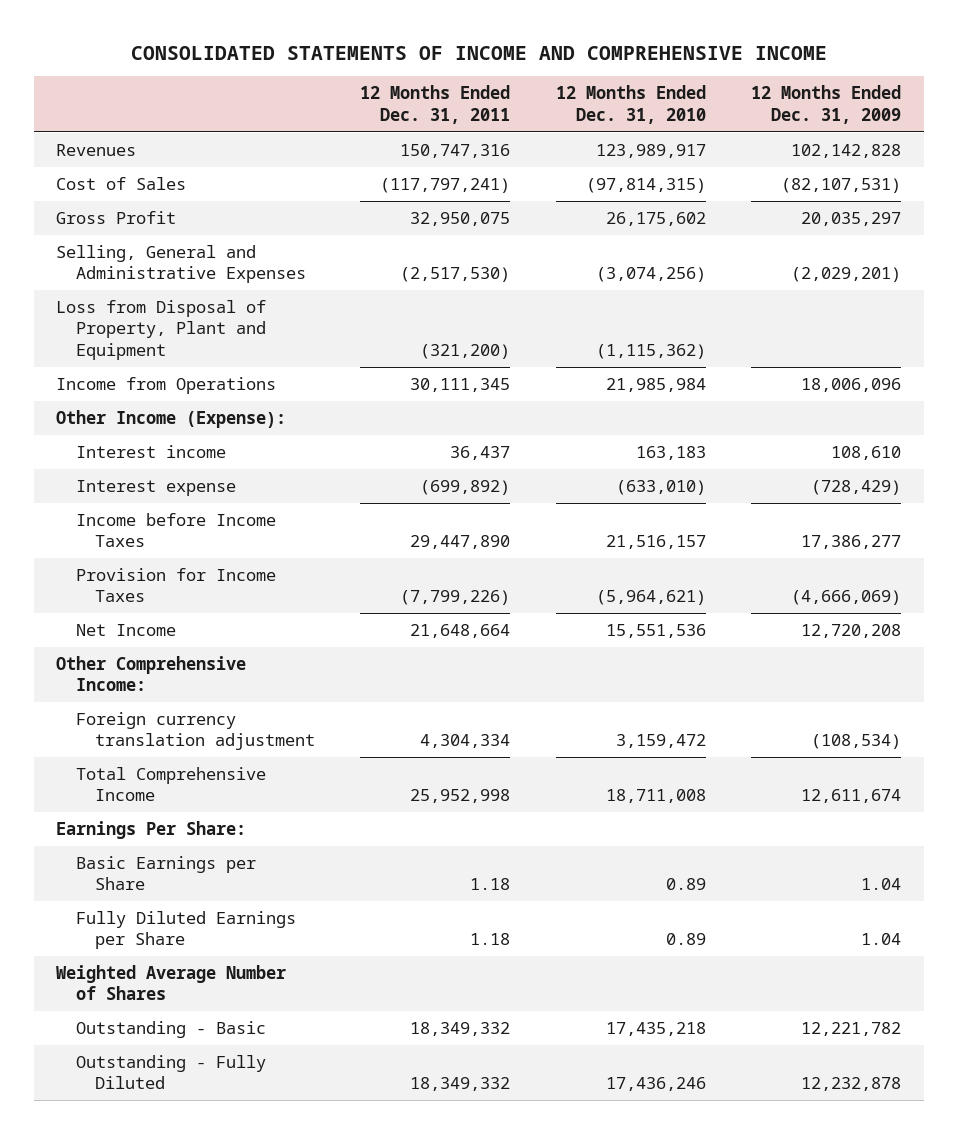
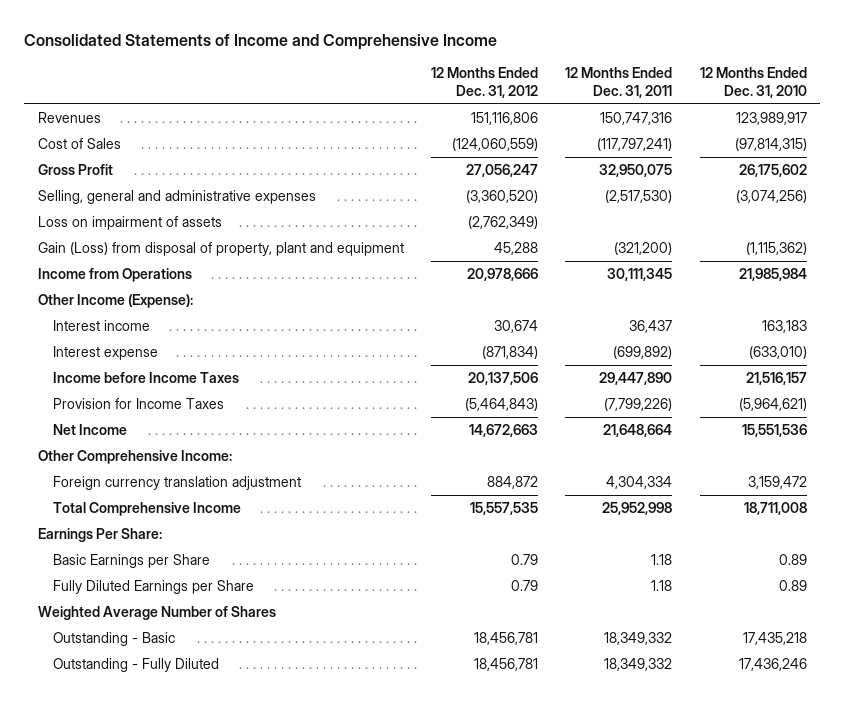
- CONSOLIDATED STATEMENTS OF INCOME AND COMPREHENSIVE INCOME
+ Consolidated Statements of Income and Comprehensive Income
- | 12 Months Ended Dec. 31, 2011 | 12 Months Ended Dec. 31, 2010 | 12 Months Ended Dec. 31, 2009
+ | 12 Months Ended Dec. 31, 2012 | 12 Months Ended Dec. 31, 2011 | 12 Months Ended Dec. 31, 2010
- Selling, General and Administrative Expenses | (2,517,530) | (3,074,256) | (2,029,201)
- Loss from Disposal of Property, Plant and Equipment | (321,200) | (1,115,362) |
+ Selling, general and administrative expenses | (3,360,520) | (2,517,530) | (3,074,256)
+ Loss on impairment of assets | (2,762,349) | |
+ Gain (Loss) from disposal of property, plant and equipment | 45,288 | (321,200) | (1,115,362)

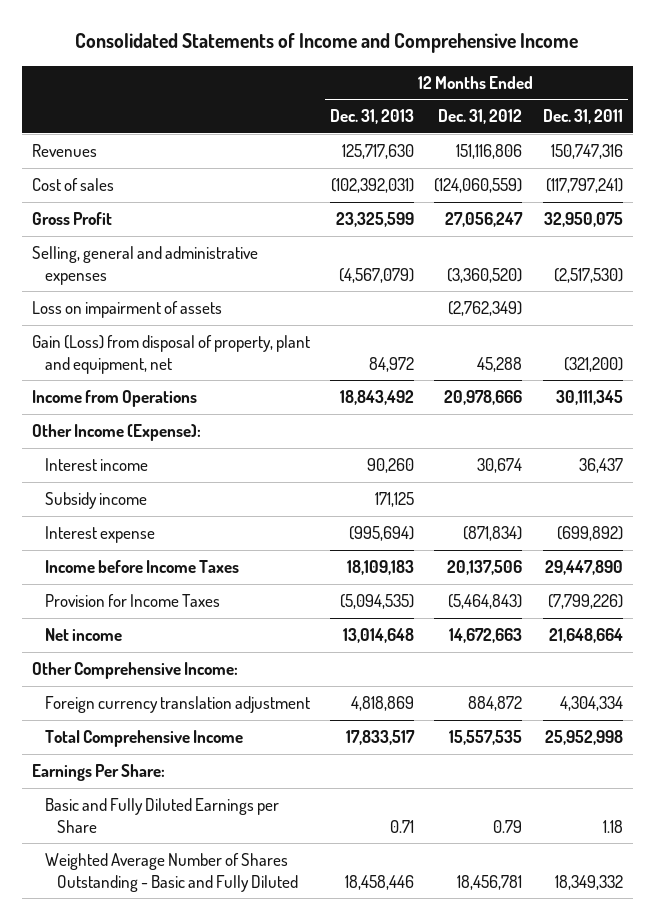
- | 12 Months Ended Dec. 31, 2012 | 12 Months Ended Dec. 31, 2011 | 12 Months Ended Dec. 31, 2010
+ | 12 Months Ended Dec. 31, 2013 | 12 Months Ended Dec. 31, 2012 | 12 Months Ended Dec. 31, 2011
- Cost of Sales | (124,060,559) | (117,797,241) | (97,814,315)
+ Cost of sales | (102,392,031) | (124,060,559) | (117,797,241)
- Gain (Loss) from disposal of property, plant and equipment | 45,288 | (321,200) | (1,115,362)
+ Gain (Loss) from disposal of property, plant and equipment, net | 84,972 | 45,288 | (321,200)
+ Subsidy income | 171,125 | |
- Net Income | 14,672,663 | 21,648,664 | 15,551,536
+ Net income | 13,014,648 | 14,672,663 | 21,648,664
- Basic Earnings per Share | 0.79 | 1.18 | 0.89
- Fully Diluted Earnings per Share | 0.79 | 1.18 | 0.89
- Weighted Average Number of Shares
- Outstanding - Basic | 18,456,781 | 18,349,332 | 17,435,218
- Outstanding - Fully Diluted | 18,456,781 | 18,349,332 | 17,436,246
+ Basic and Fully Diluted Earnings per Share | 0.71 | 0.79 | 1.18
+ Weighted Average Number of Shares Outstanding - Basic and Fully Diluted | 18,458,446 | 18,456,781 | 18,349,332

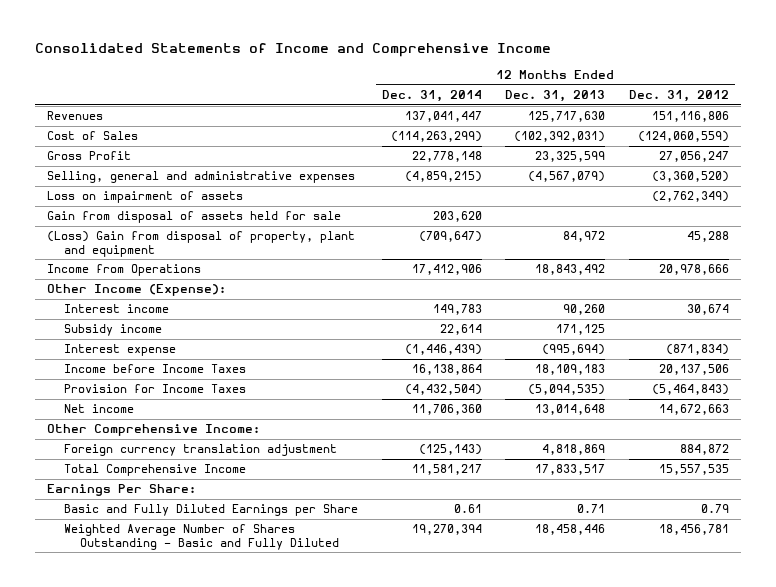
- | 12 Months Ended Dec. 31, 2013 | 12 Months Ended Dec. 31, 2012 | 12 Months Ended Dec. 31, 2011
+ | 12 Months Ended Dec. 31, 2014 | 12 Months Ended Dec. 31, 2013 | 12 Months Ended Dec. 31, 2012
- Cost of sales | (102,392,031) | (124,060,559) | (117,797,241)
+ Cost of Sales | (114,263,299) | (102,392,031) | (124,060,559)
- Gain (Loss) from disposal of property, plant and equipment, net | 84,972 | 45,288 | (321,200)
+ Gain from disposal of assets held for sale | 203,620 | |
+ (Loss) Gain from disposal of property, plant and equipment | (709,647) | 84,972 | 45,288

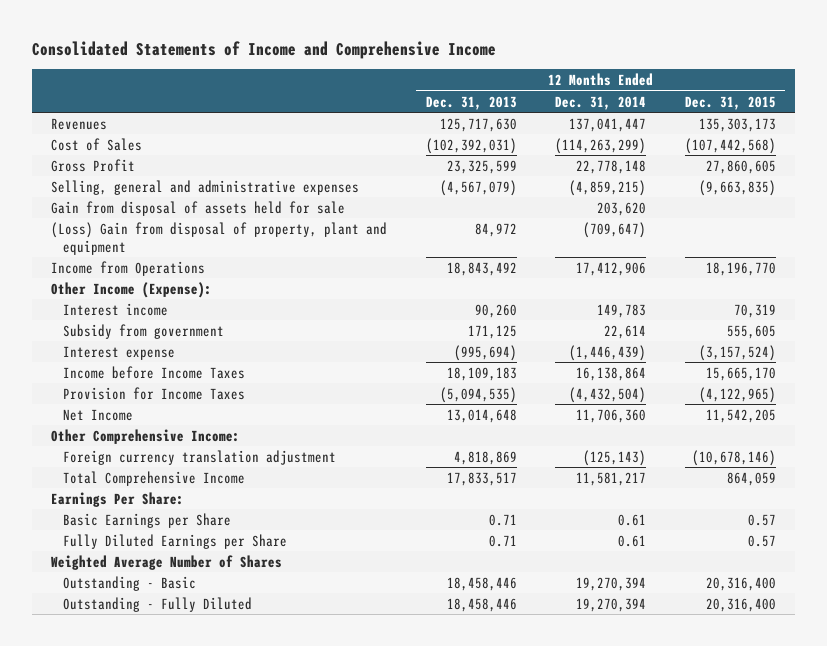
- | 12 Months Ended Dec. 31, 2014 | 12 Months Ended Dec. 31, 2013 | 12 Months Ended Dec. 31, 2012
+ | 12 Months Ended Dec. 31, 2013 | 12 Months Ended Dec. 31, 2014 | 12 Months Ended Dec. 31, 2015
- Loss on impairment of assets | | | (2,762,349)
- Subsidy income | 22,614 | 171,125 |
+ Subsidy from government | 171,125 | 22,614 | 555,605
- Net income | 11,706,360 | 13,014,648 | 14,672,663
+ Net Income | 13,014,648 | 11,706,360 | 11,542,205
- Basic and Fully Diluted Earnings per Share | 0.61 | 0.71 | 0.79
- Weighted Average Number of Shares Outstanding - Basic and Fully Diluted | 19,270,394 | 18,458,446 | 18,456,781
+ Basic Earnings per Share | 0.71 | 0.61 | 0.57
+ Fully Diluted Earnings per Share | 0.71 | 0.61 | 0.57
+ Weighted Average Number of Shares
+ Outstanding - Basic | 18,458,446 | 19,270,394 | 20,316,400
+ Outstanding - Fully Diluted | 18,458,446 | 19,270,394 | 20,316,400

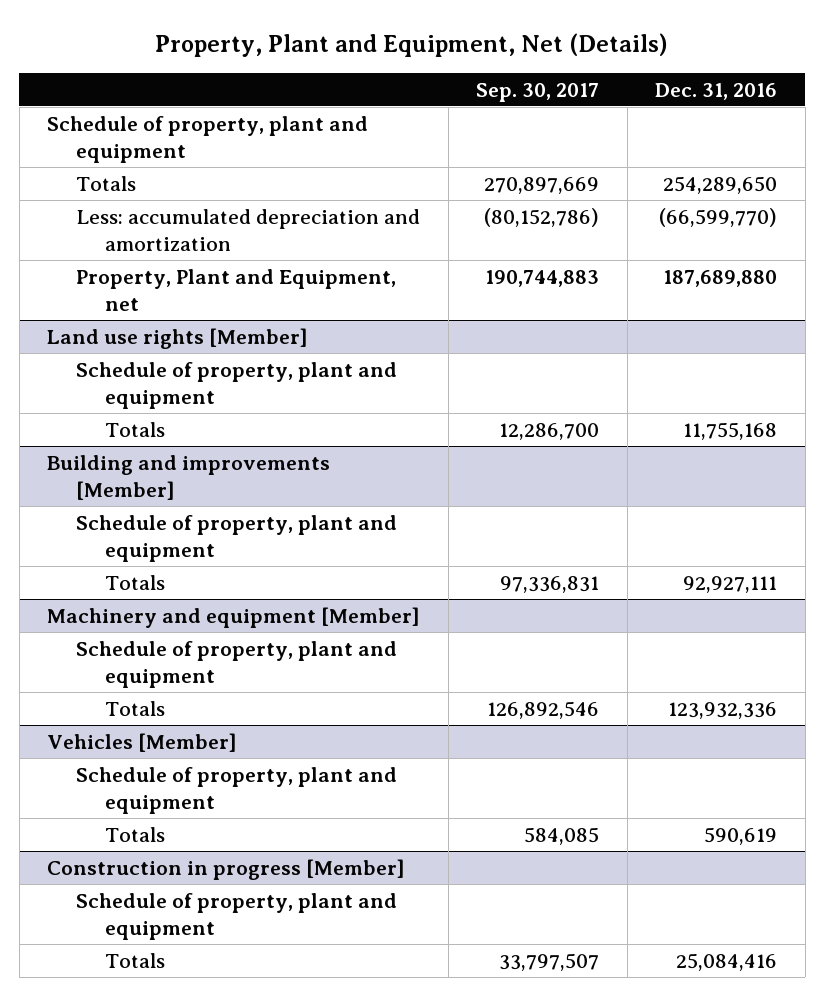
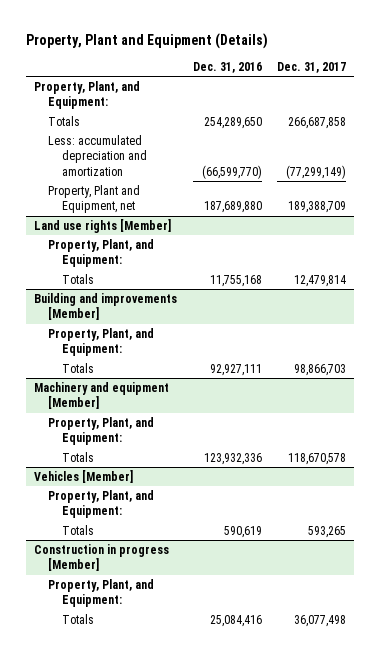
- Property, Plant and Equipment, Net (Details)
+ Property, Plant and Equipment (Details)
- | Sep. 30, 2017 | Dec. 31, 2016
+ | Dec. 31, 2016 | Dec. 31, 2017
- Schedule of property, plant and equipment
+ Property, Plant, and Equipment:
@ Land use rights [Member]
- Schedule of property, plant and equipment
+ Property, Plant, and Equipment:
@ Building and improvements [Member]
- Schedule of property, plant and equipment
+ Property, Plant, and Equipment:
@ Machinery and equipment [Member]
- Schedule of property, plant and equipment
+ Property, Plant, and Equipment:
@ Vehicles [Member]
- Schedule of property, plant and equipment
+ Property, Plant, and Equipment:
@ Construction in progress [Member]
- Schedule of property, plant and equipment
+ Property, Plant, and Equipment:

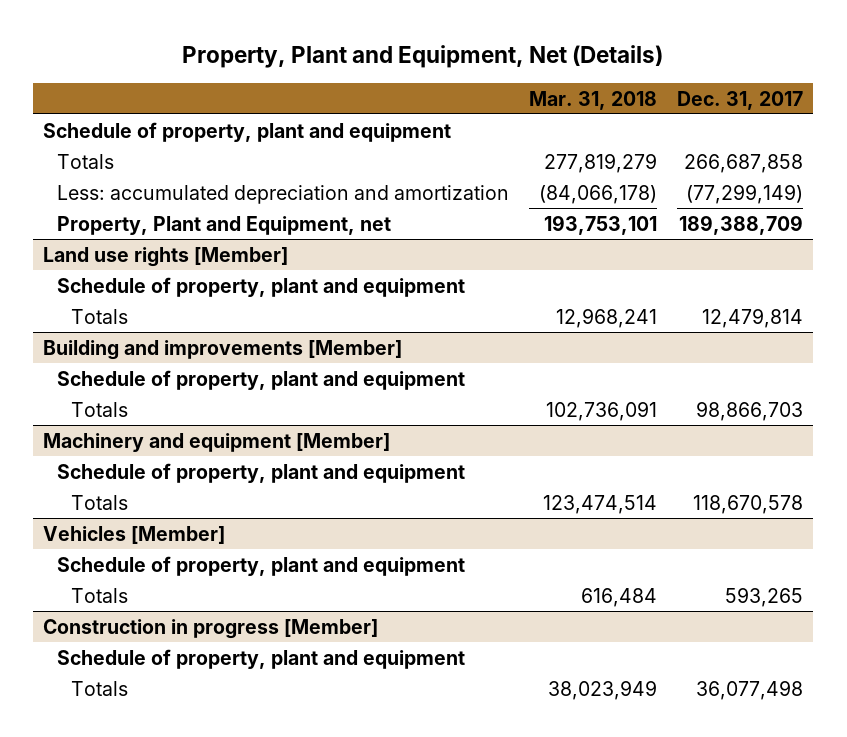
- Property, Plant and Equipment (Details)
+ Property, Plant and Equipment, Net (Details)
- | Dec. 31, 2016 | Dec. 31, 2017
+ | Mar. 31, 2018 | Dec. 31, 2017
- Property, Plant, and Equipment:
+ Schedule of property, plant and equipment
@ Land use rights [Member]
- Property, Plant, and Equipment:
+ Schedule of property, plant and equipment
@ Building and improvements [Member]
- Property, Plant, and Equipment:
+ Schedule of property, plant and equipment
@ Machinery and equipment [Member]
- Property, Plant, and Equipment:
+ Schedule of property, plant and equipment
@ Vehicles [Member]
- Property, Plant, and Equipment:
+ Schedule of property, plant and equipment
@ Construction in progress [Member]
- Property, Plant, and Equipment:
+ Schedule of property, plant and equipment

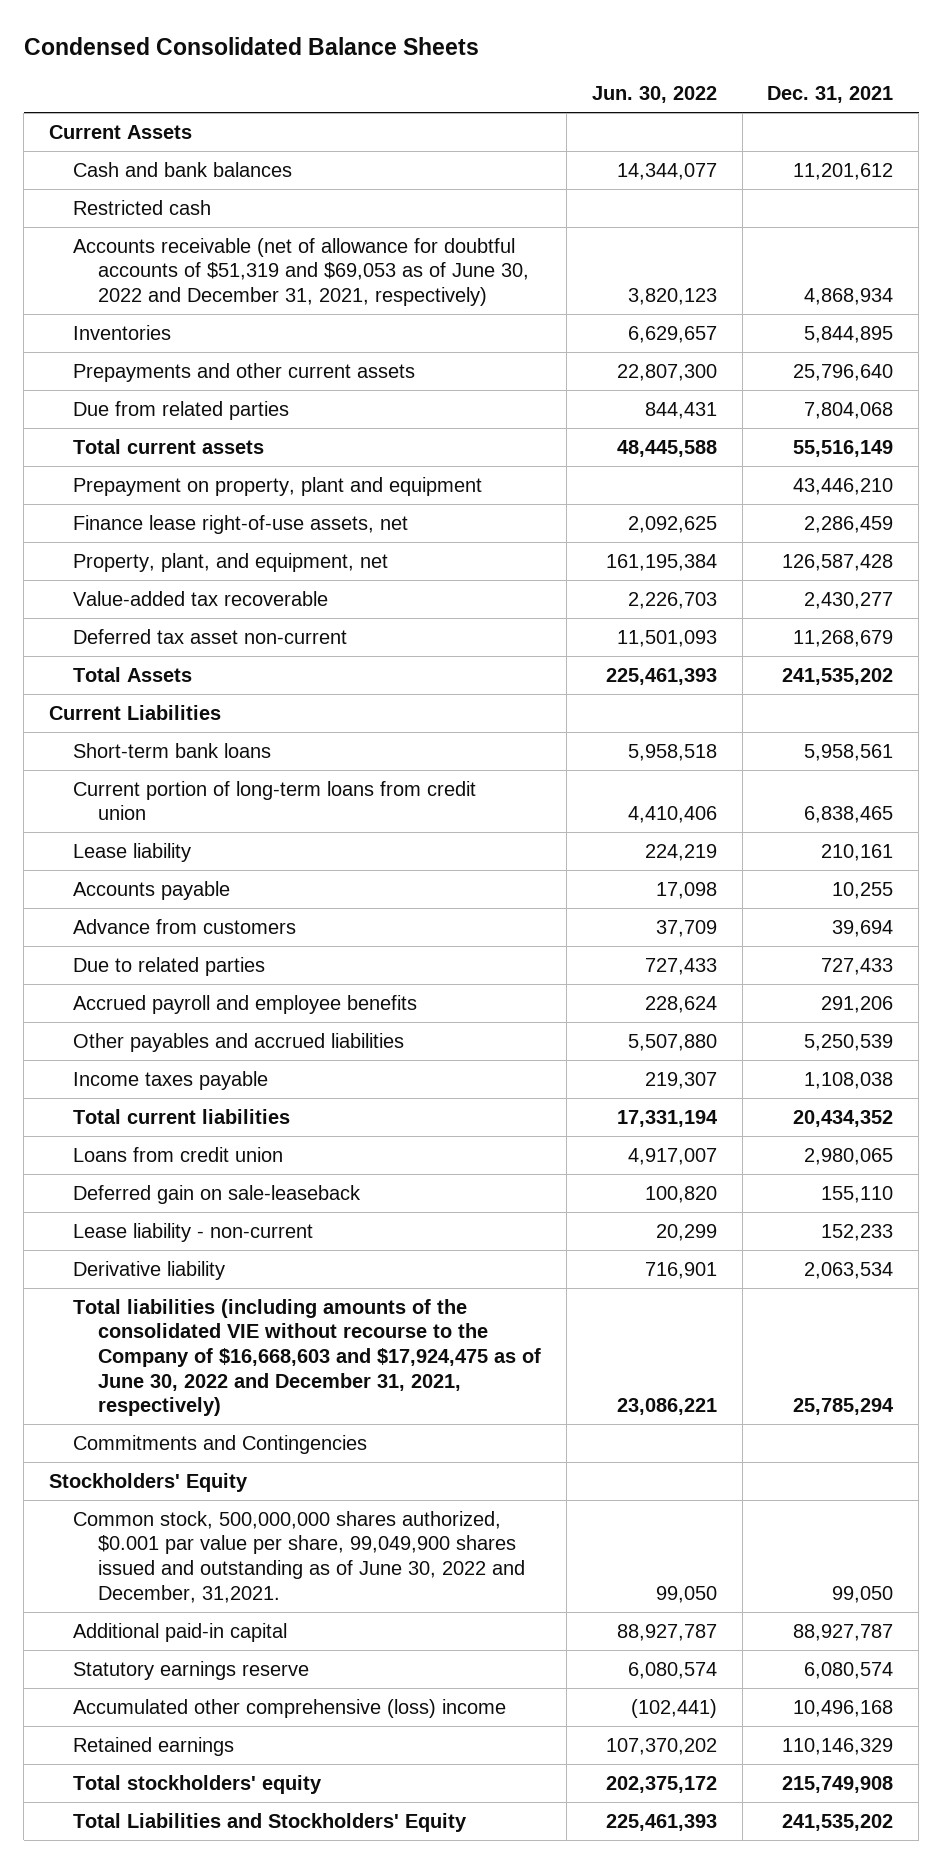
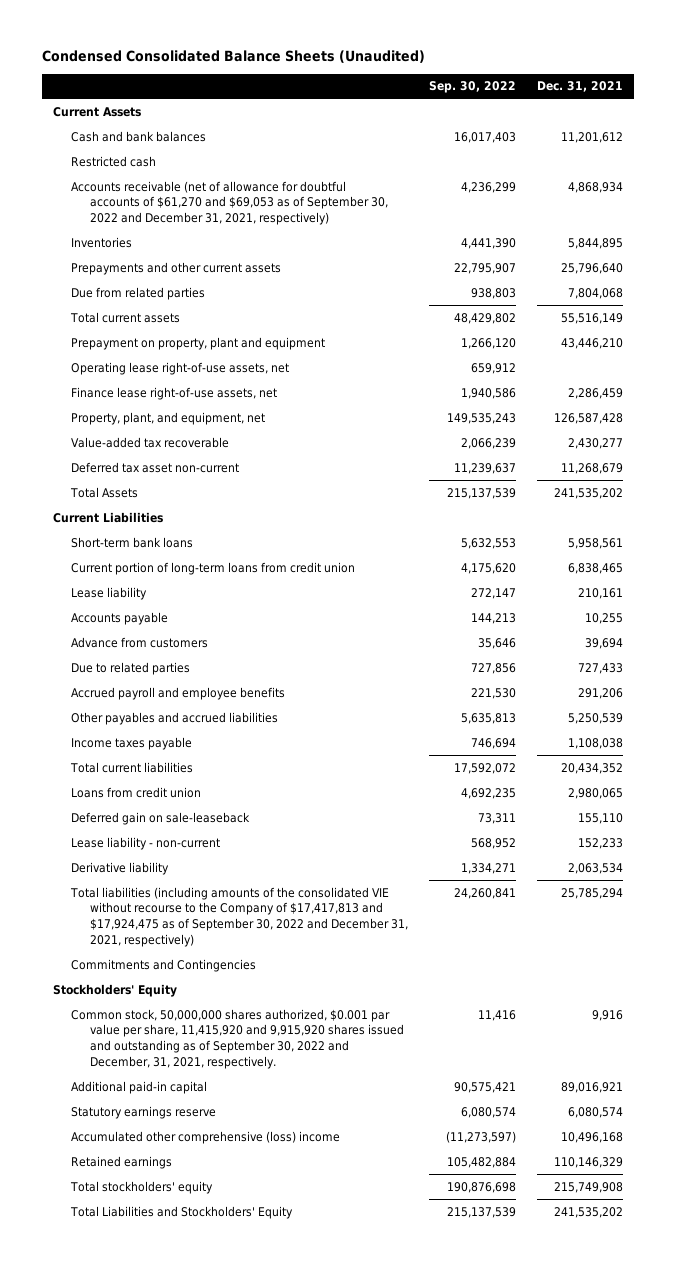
- Condensed Consolidated Balance Sheets
+ Condensed Consolidated Balance Sheets (Unaudited)
- | Jun. 30, 2022 | Dec. 31, 2021
+ | Sep. 30, 2022 | Dec. 31, 2021
- Accounts receivable (net of allowance for doubtful accounts of $51,319 and $69,053 as of June 30, 2022 and December 31, 2021, respectively) | 3,820,123 | 4,868,934
+ Accounts receivable (net of allowance for doubtful accounts of $61,270 and $69,053 as of September 30, 2022 and December 31, 2021, respectively) | 4,236,299 | 4,868,934
+ Operating lease right-of-use assets, net | 659,912 |
- Total liabilities (including amounts of the consolidated VIE without recourse to the Company of $16,668,603 and $17,924,475 as of June 30, 2022 and December 31, 2021, respectively) | 23,086,221 | 25,785,294
+ Total liabilities (including amounts of the consolidated VIE without recourse to the Company of $17,417,813 and $17,924,475 as of September 30, 2022 and December 31, 2021, respectively) | 24,260,841 | 25,785,294
- Common stock, 500,000,000 shares authorized, $0.001 par value per share, 99,049,900 shares issued and outstanding as of June 30, 2022 and December, 31,2021. | 99,050 | 99,050
- Additional paid-in capital | 88,927,787 | 88,927,787
+ Common stock, 50,000,000 shares authorized, $0.001 par value per share, 11,415,920 and 9,915,920 shares issued and outstanding as of September 30, 2022 and December, 31, 2021, respectively. | 11,416 | 9,916
+ Additional paid-in capital | 90,575,421 | 89,016,921

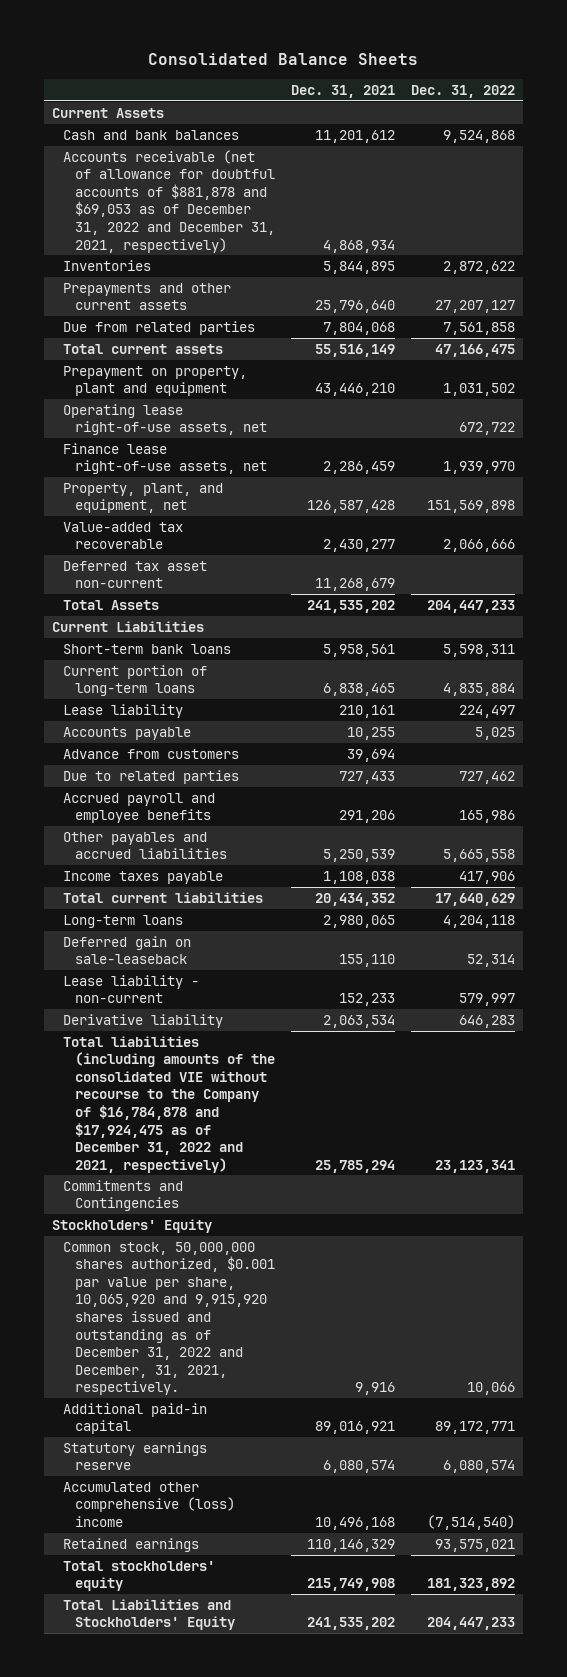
- Condensed Consolidated Balance Sheets (Unaudited)
+ Consolidated Balance Sheets
- | Sep. 30, 2022 | Dec. 31, 2021
+ | Dec. 31, 2021 | Dec. 31, 2022
- Restricted cash
- Accounts receivable (net of allowance for doubtful accounts of $61,270 and $69,053 as of September 30, 2022 and December 31, 2021, respectively) | 4,236,299 | 4,868,934
+ Accounts receivable (net of allowance for doubtful accounts of $881,878 and $69,053 as of December 31, 2022 and December 31, 2021, respectively) | 4,868,934 |
- Current portion of long-term loans from credit union | 4,175,620 | 6,838,465
+ Current portion of long-term loans | 6,838,465 | 4,835,884
- Loans from credit union | 4,692,235 | 2,980,065
+ Long-term loans | 2,980,065 | 4,204,118
- Total liabilities (including amounts of the consolidated VIE without recourse to the Company of $17,417,813 and $17,924,475 as of September 30, 2022 and December 31, 2021, respectively) | 24,260,841 | 25,785,294
+ Total liabilities (including amounts of the consolidated VIE without recourse to the Company of $16,784,878 and $17,924,475 as of December 31, 2022 and 2021, respectively) | 25,785,294 | 23,123,341
- Common stock, 50,000,000 shares authorized, $0.001 par value per share, 11,415,920 and 9,915,920 shares issued and outstanding as of September 30, 2022 and December, 31, 2021, respectively. | 11,416 | 9,916
+ Common stock, 50,000,000 shares authorized, $0.001 par value per share, 10,065,920 and 9,915,920 shares issued and outstanding as of December 31, 2022 and December, 31, 2021, respectively. | 9,916 | 10,066

